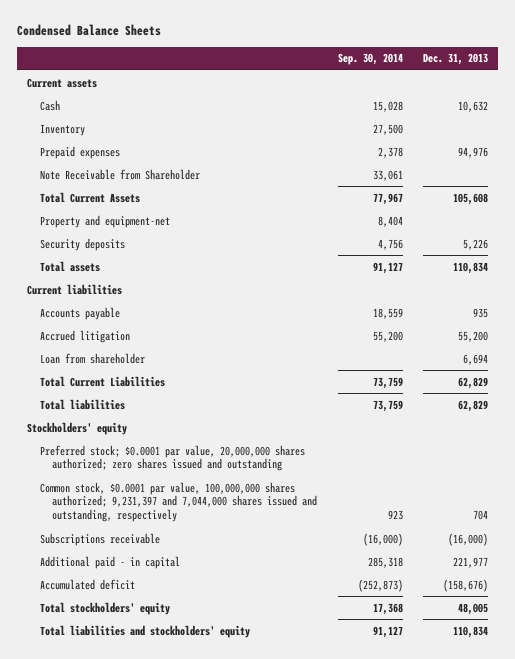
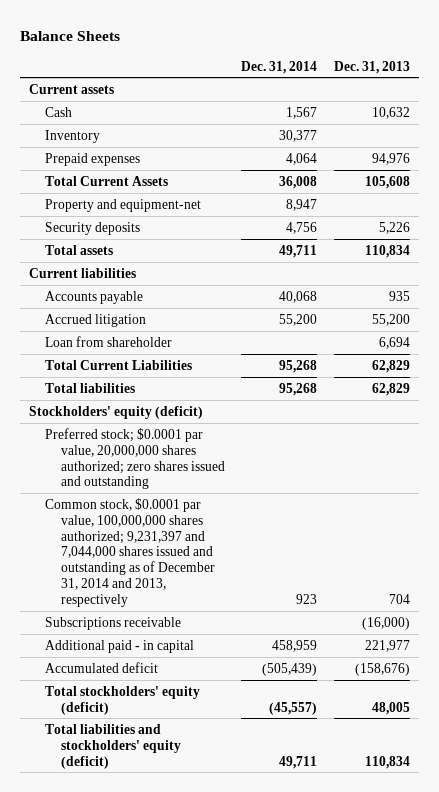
- Condensed Balance Sheets
+ Balance Sheets
- | Sep. 30, 2014 | Dec. 31, 2013
+ | Dec. 31, 2014 | Dec. 31, 2013
- Note Receivable from Shareholder | 33,061 |
- Stockholders' equity
+ Stockholders' equity (deficit)
- Common stock, $0.0001 par value, 100,000,000 shares authorized; 9,231,397 and 7,044,000 shares issued and outstanding, respectively | 923 | 704
+ Common stock, $0.0001 par value, 100,000,000 shares authorized; 9,231,397 and 7,044,000 shares issued and outstanding as of December 31, 2014 and 2013, respectively | 923 | 704
- Total stockholders' equity | 17,368 | 48,005
- Total liabilities and stockholders' equity | 91,127 | 110,834
+ Total stockholders' equity (deficit) | (45,557) | 48,005
+ Total liabilities and stockholders' equity (deficit) | 49,711 | 110,834

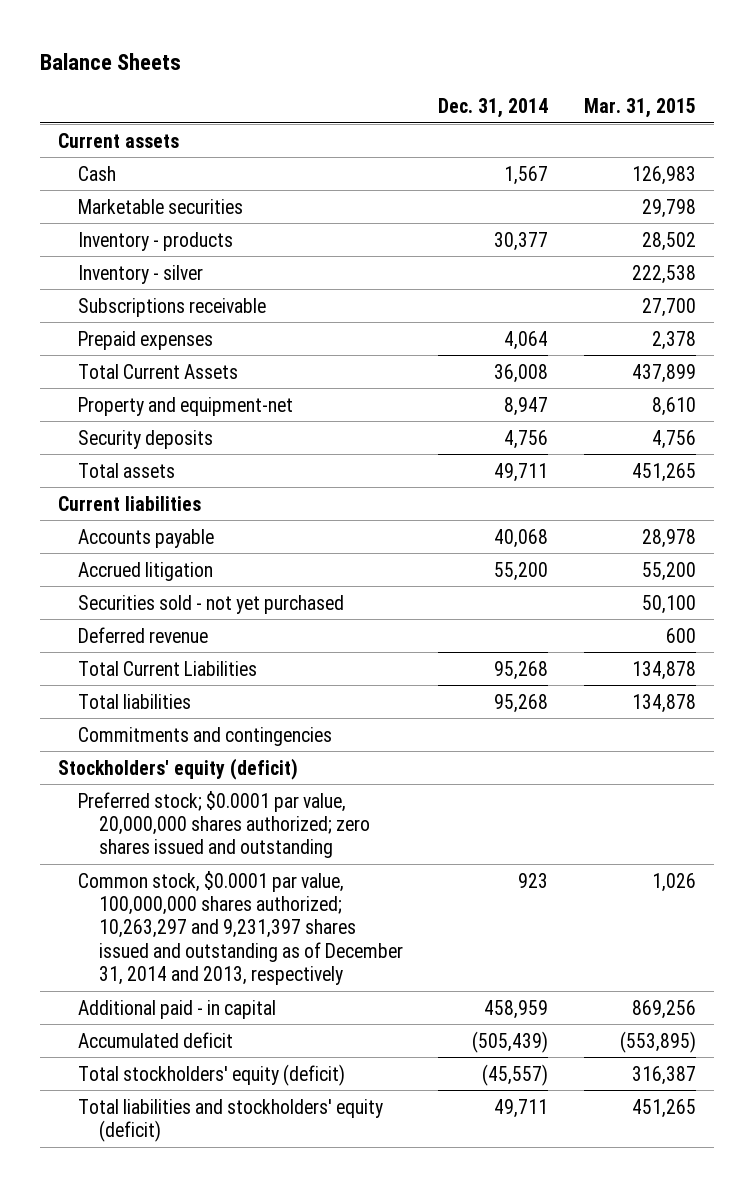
- | Dec. 31, 2014 | Dec. 31, 2013
+ | Dec. 31, 2014 | Mar. 31, 2015
- Inventory | 30,377 |
+ Marketable securities | | 29,798
+ Inventory - products | 30,377 | 28,502
+ Inventory - silver | | 222,538
moved up: Subscriptions receivable | | 27,700
- Loan from shareholder | | 6,694
+ Securities sold - not yet purchased | | 50,100
+ Deferred revenue | | 600
+ Commitments and contingencies
- Common stock, $0.0001 par value, 100,000,000 shares authorized; 9,231,397 and 7,044,000 shares issued and outstanding as of December 31, 2014 and 2013, respectively | 923 | 704
+ Common stock, $0.0001 par value, 100,000,000 shares authorized; 10,263,297 and 9,231,397 shares issued and outstanding as of December 31, 2014 and 2013, respectively | 923 | 1,026

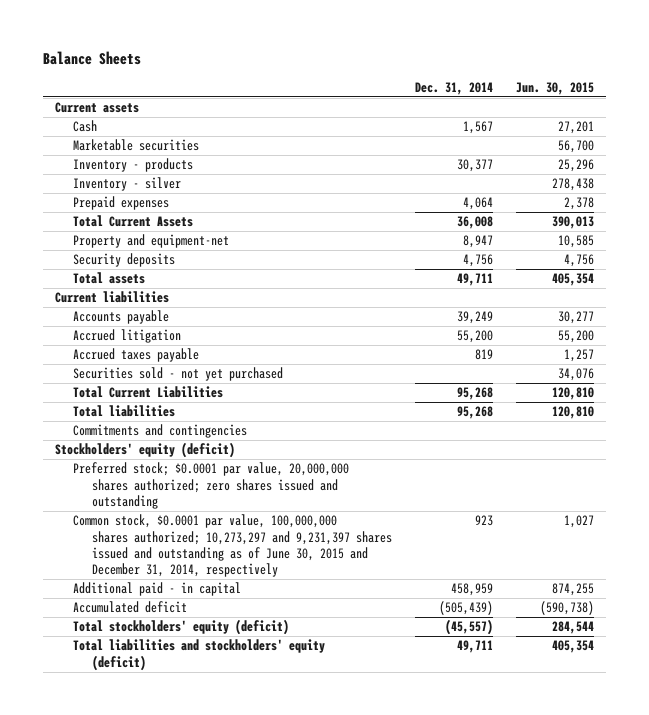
- | Dec. 31, 2014 | Mar. 31, 2015
+ | Dec. 31, 2014 | Jun. 30, 2015
- Subscriptions receivable | | 27,700
- Accounts payable | 40,068 | 28,978
+ Accounts payable | 39,249 | 30,277
+ Accrued taxes payable | 819 | 1,257
- Deferred revenue | | 600
- Common stock, $0.0001 par value, 100,000,000 shares authorized; 10,263,297 and 9,231,397 shares issued and outstanding as of December 31, 2014 and 2013, respectively | 923 | 1,026
+ Common stock, $0.0001 par value, 100,000,000 shares authorized; 10,273,297 and 9,231,397 shares issued and outstanding as of June 30, 2015 and December 31, 2014, respectively | 923 | 1,027

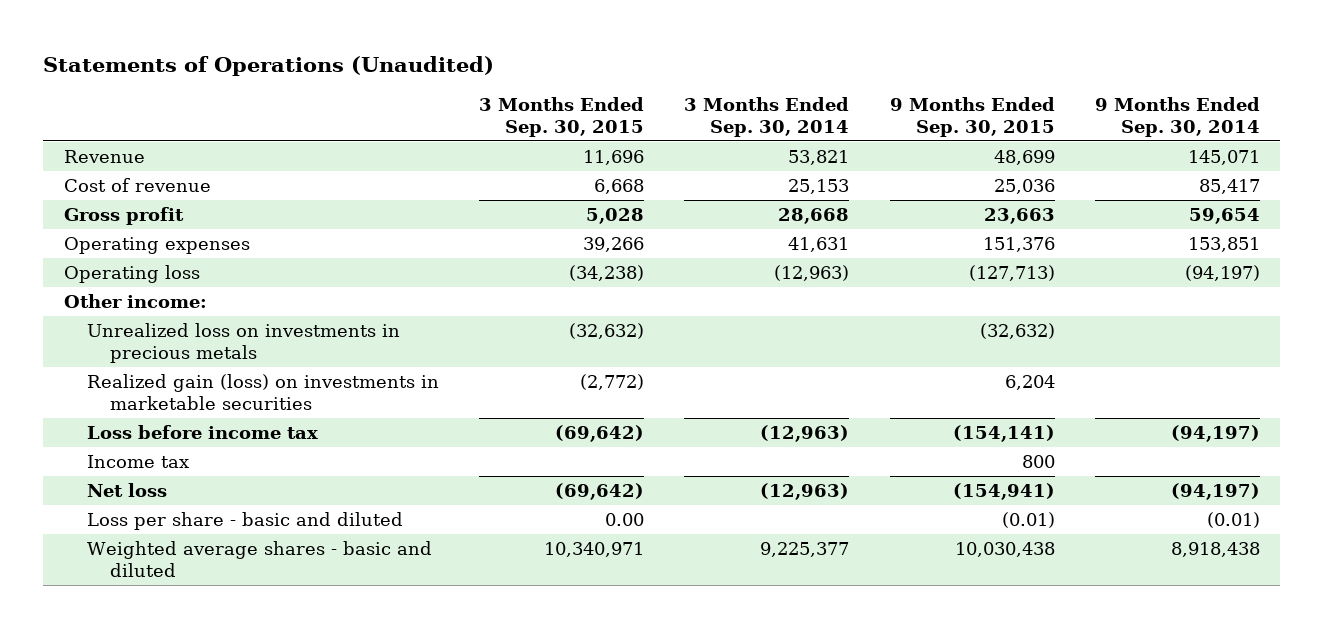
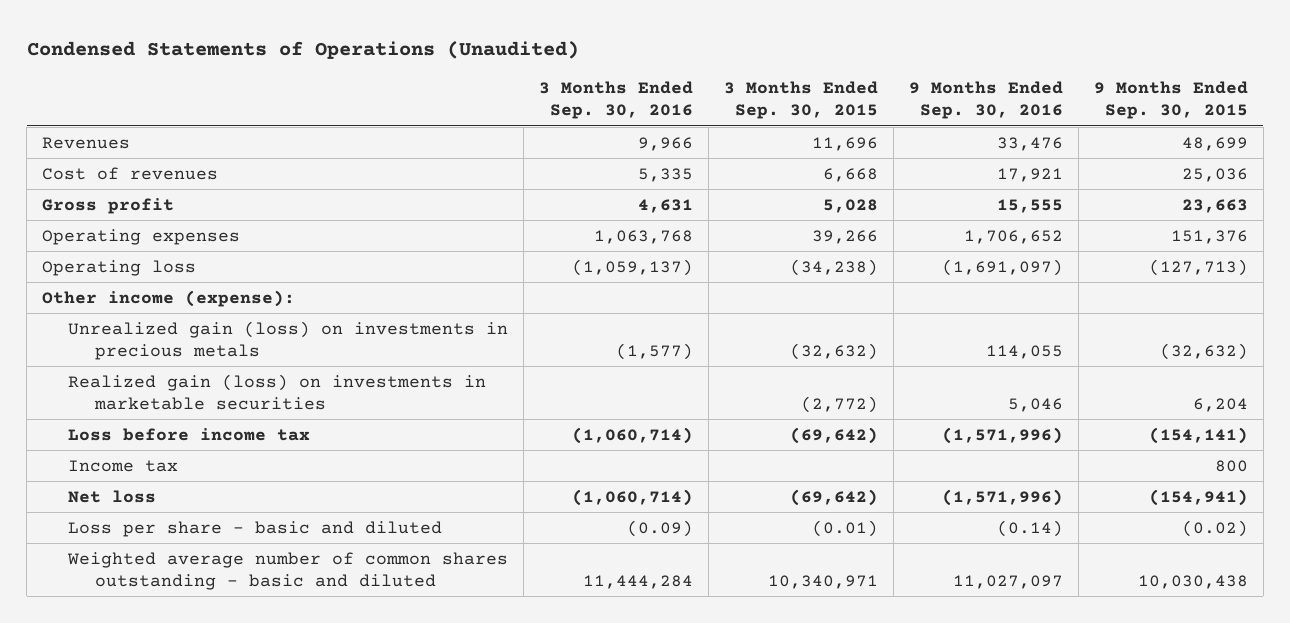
- Statements of Operations (Unaudited)
+ Condensed Statements of Operations (Unaudited)
- | 3 Months Ended Sep. 30, 2015 | 3 Months Ended Sep. 30, 2014 | 9 Months Ended Sep. 30, 2015 | 9 Months Ended Sep. 30, 2014
+ | 3 Months Ended Sep. 30, 2016 | 3 Months Ended Sep. 30, 2015 | 9 Months Ended Sep. 30, 2016 | 9 Months Ended Sep. 30, 2015
- Revenue | 11,696 | 53,821 | 48,699 | 145,071
- Cost of revenue | 6,668 | 25,153 | 25,036 | 85,417
+ Revenues | 9,966 | 11,696 | 33,476 | 48,699
+ Cost of revenues | 5,335 | 6,668 | 17,921 | 25,036
- Other income:
- Unrealized loss on investments in precious metals | (32,632) | | (32,632) |
+ Other income (expense):
+ Unrealized gain (loss) on investments in precious metals | (1,577) | (32,632) | 114,055 | (32,632)
- Loss per share - basic and diluted | 0.00 | | (0.01) | (0.01)
- Weighted average shares - basic and diluted | 10,340,971 | 9,225,377 | 10,030,438 | 8,918,438
+ Loss per share - basic and diluted | (0.09) | (0.01) | (0.14) | (0.02)
+ Weighted average number of common shares outstanding - basic and diluted | 11,444,284 | 10,340,971 | 11,027,097 | 10,030,438

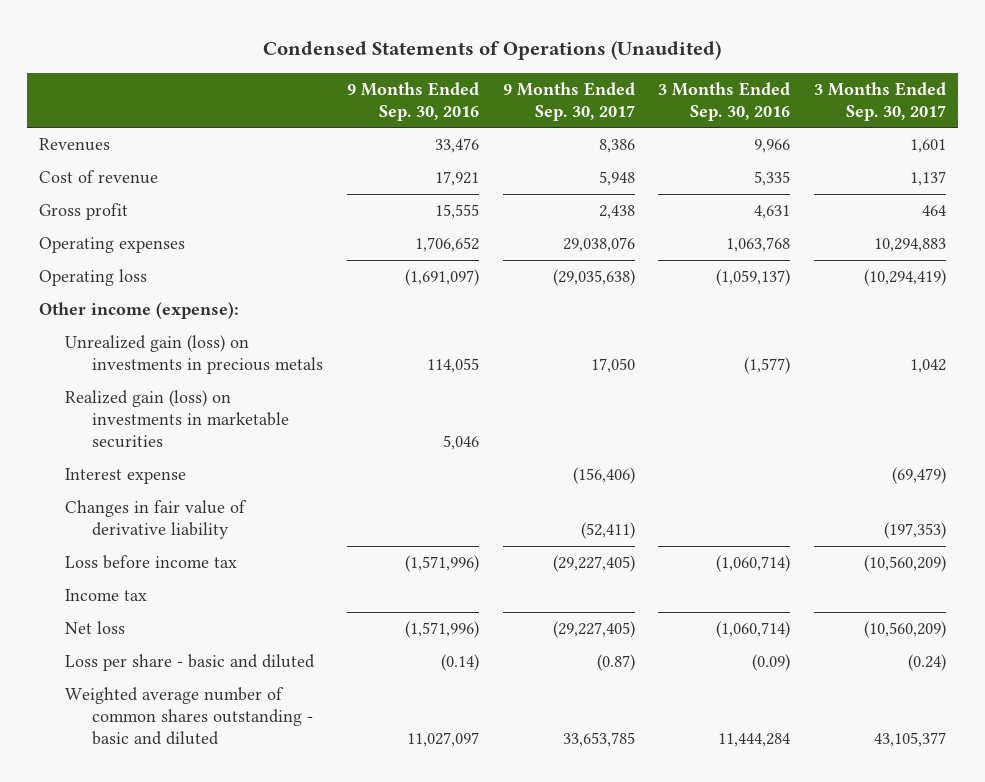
- | 3 Months Ended Sep. 30, 2016 | 3 Months Ended Sep. 30, 2015 | 9 Months Ended Sep. 30, 2016 | 9 Months Ended Sep. 30, 2015
+ | 9 Months Ended Sep. 30, 2016 | 9 Months Ended Sep. 30, 2017 | 3 Months Ended Sep. 30, 2016 | 3 Months Ended Sep. 30, 2017
- Cost of revenues | 5,335 | 6,668 | 17,921 | 25,036
+ Cost of revenue | 17,921 | 5,948 | 5,335 | 1,137
+ Interest expense | | (156,406) | | (69,479)
+ Changes in fair value of derivative liability | | (52,411) | | (197,353)

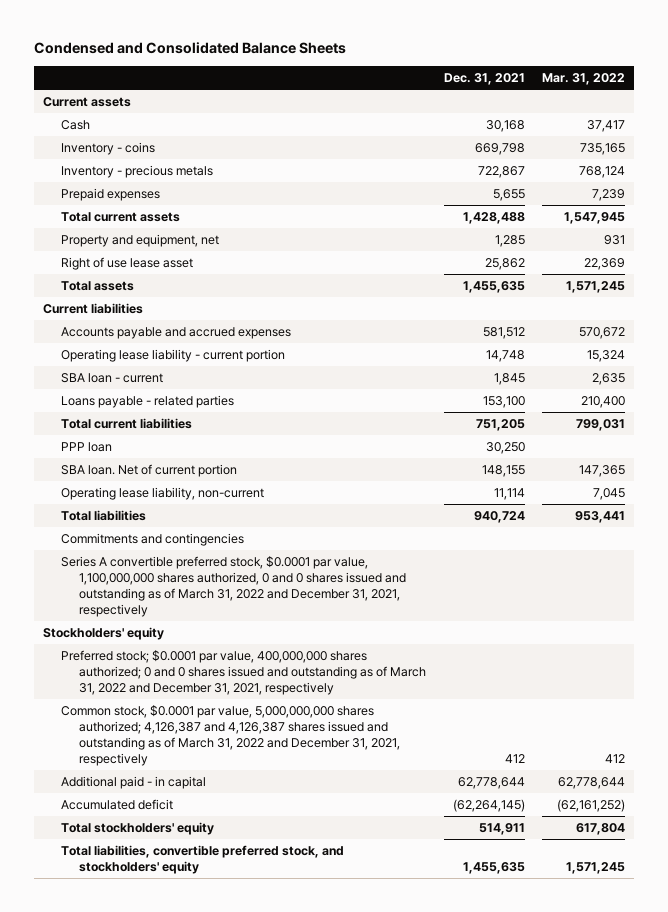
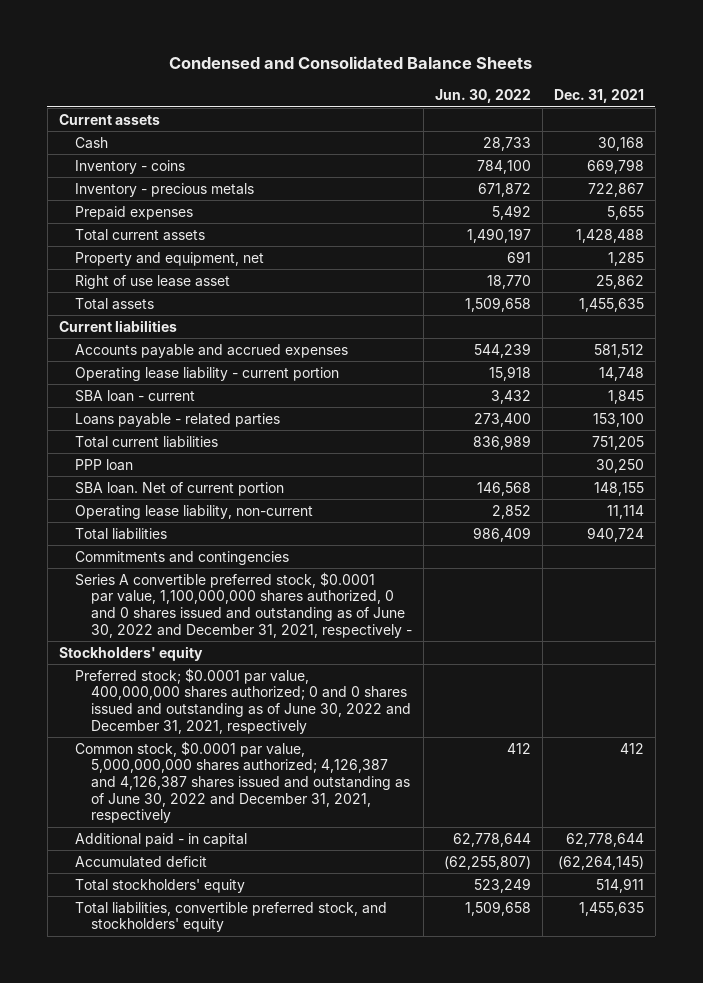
- | Dec. 31, 2021 | Mar. 31, 2022
+ | Jun. 30, 2022 | Dec. 31, 2021
- Series A convertible preferred stock, $0.0001 par value, 1,100,000,000 shares authorized, 0 and 0 shares issued and outstanding as of March 31, 2022 and December 31, 2021, respectively
+ Series A convertible preferred stock, $0.0001 par value, 1,100,000,000 shares authorized, 0 and 0 shares issued and outstanding as of June 30, 2022 and December 31, 2021, respectively -
- Preferred stock; $0.0001 par value, 400,000,000 shares authorized; 0 and 0 shares issued and outstanding as of March 31, 2022 and December 31, 2021, respectively
- Common stock, $0.0001 par value, 5,000,000,000 shares authorized; 4,126,387 and 4,126,387 shares issued and outstanding as of March 31, 2022 and December 31, 2021, respectively | 412 | 412
+ Preferred stock; $0.0001 par value, 400,000,000 shares authorized; 0 and 0 shares issued and outstanding as of June 30, 2022 and December 31, 2021, respectively
+ Common stock, $0.0001 par value, 5,000,000,000 shares authorized; 4,126,387 and 4,126,387 shares issued and outstanding as of June 30, 2022 and December 31, 2021, respectively | 412 | 412

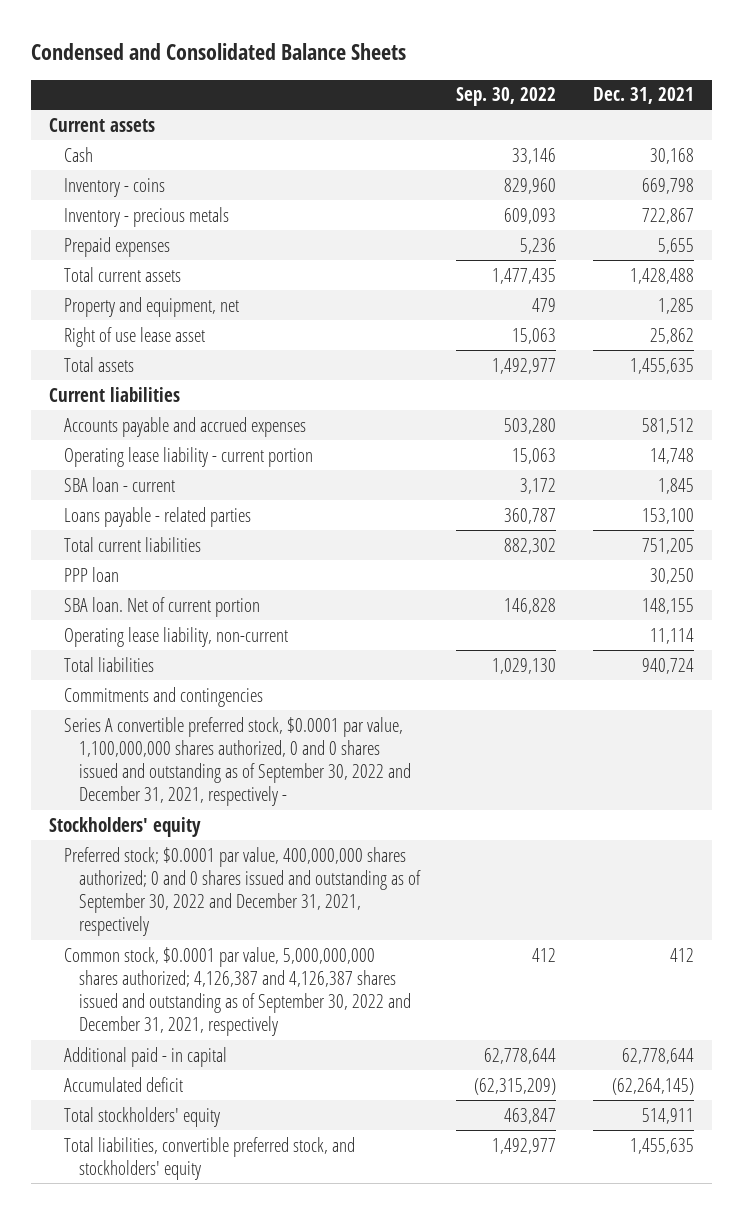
- | Jun. 30, 2022 | Dec. 31, 2021
+ | Sep. 30, 2022 | Dec. 31, 2021
- Series A convertible preferred stock, $0.0001 par value, 1,100,000,000 shares authorized, 0 and 0 shares issued and outstanding as of June 30, 2022 and December 31, 2021, respectively -
+ Series A convertible preferred stock, $0.0001 par value, 1,100,000,000 shares authorized, 0 and 0 shares issued and outstanding as of September 30, 2022 and December 31, 2021, respectively -
- Preferred stock; $0.0001 par value, 400,000,000 shares authorized; 0 and 0 shares issued and outstanding as of June 30, 2022 and December 31, 2021, respectively
- Common stock, $0.0001 par value, 5,000,000,000 shares authorized; 4,126,387 and 4,126,387 shares issued and outstanding as of June 30, 2022 and December 31, 2021, respectively | 412 | 412
+ Preferred stock; $0.0001 par value, 400,000,000 shares authorized; 0 and 0 shares issued and outstanding as of September 30, 2022 and December 31, 2021, respectively
+ Common stock, $0.0001 par value, 5,000,000,000 shares authorized; 4,126,387 and 4,126,387 shares issued and outstanding as of September 30, 2022 and December 31, 2021, respectively | 412 | 412

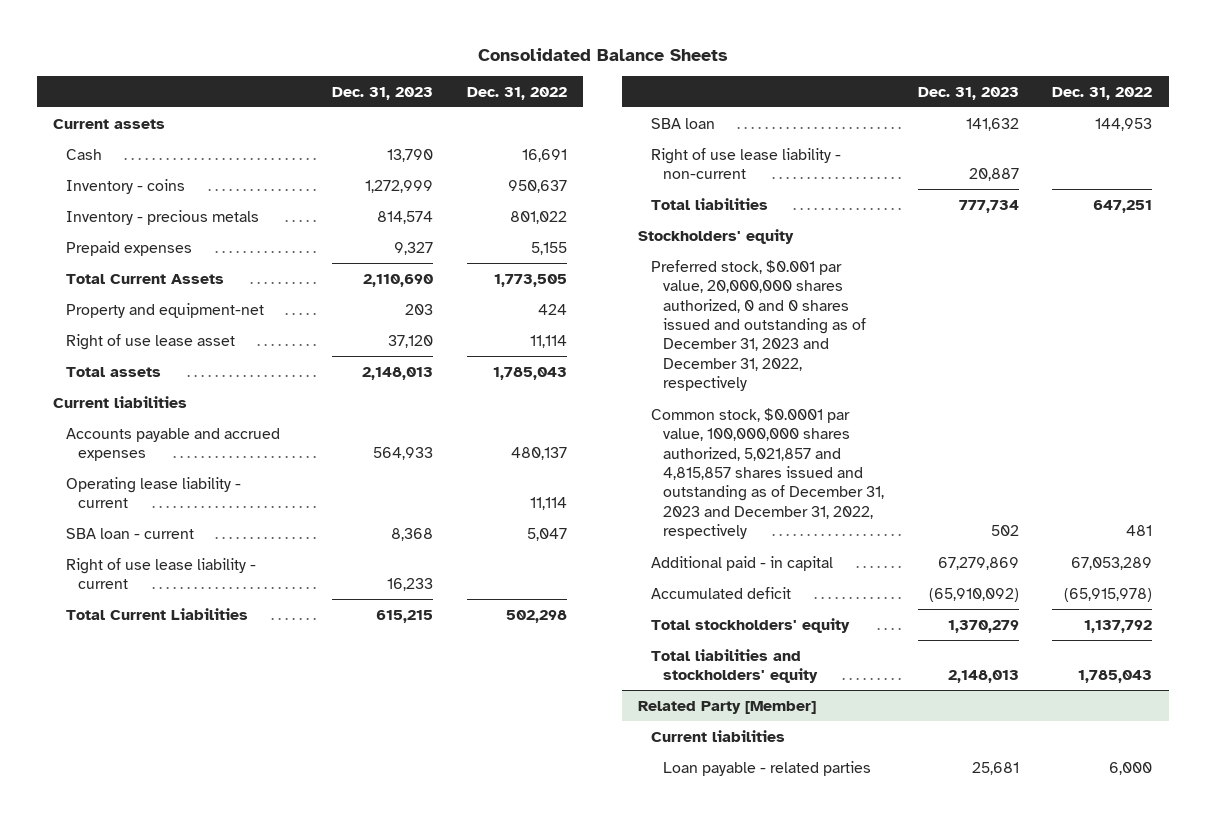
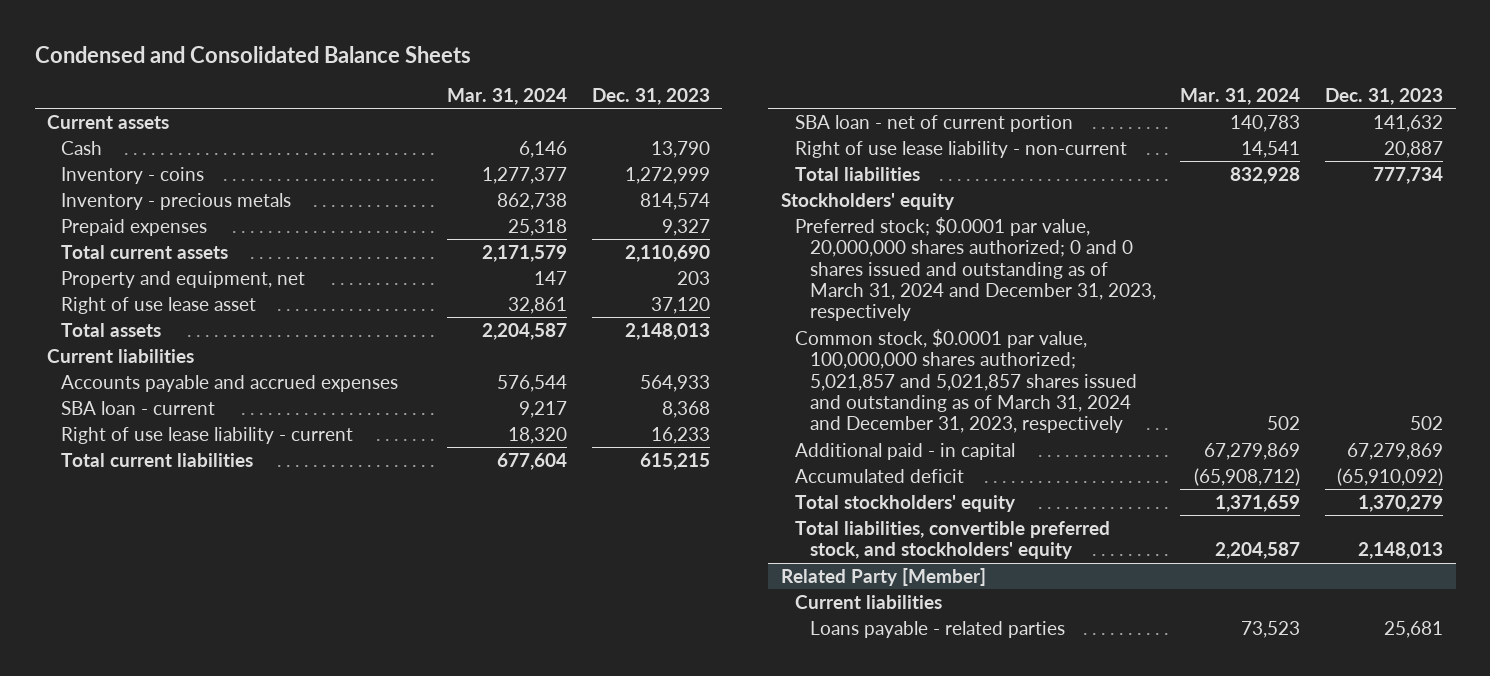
- Consolidated Balance Sheets
+ Condensed and Consolidated Balance Sheets
- | Dec. 31, 2023 | Dec. 31, 2022
+ | Mar. 31, 2024 | Dec. 31, 2023
- Total Current Assets | 2,110,690 | 1,773,505
- Property and equipment-net | 203 | 424
+ Total current assets | 2,171,579 | 2,110,690
+ Property and equipment, net | 147 | 203
- Operating lease liability - current | | 11,114
- Total Current Liabilities | 615,215 | 502,298
- SBA loan | 141,632 | 144,953
+ Total current liabilities | 677,604 | 615,215
+ SBA loan - net of current portion | 140,783 | 141,632
- Preferred stock, $0.001 par value, 20,000,000 shares authorized, 0 and 0 shares issued and outstanding as of December 31, 2023 and December 31, 2022, respectively
- Common stock, $0.0001 par value, 100,000,000 shares authorized, 5,021,857 and 4,815,857 shares issued and outstanding as of December 31, 2023 and December 31, 2022, respectively | 502 | 481
+ Preferred stock; $0.0001 par value, 20,000,000 shares authorized; 0 and 0 shares issued and outstanding as of March 31, 2024 and December 31, 2023, respectively
+ Common stock, $0.0001 par value, 100,000,000 shares authorized; 5,021,857 and 5,021,857 shares issued and outstanding as of March 31, 2024 and December 31, 2023, respectively | 502 | 502
- Total liabilities and stockholders' equity | 2,148,013 | 1,785,043
+ Total liabilities, convertible preferred stock, and stockholders' equity | 2,204,587 | 2,148,013
@ Related Party [Member]
- Loan payable - related parties | 25,681 | 6,000
+ Loans payable - related parties | 73,523 | 25,681

